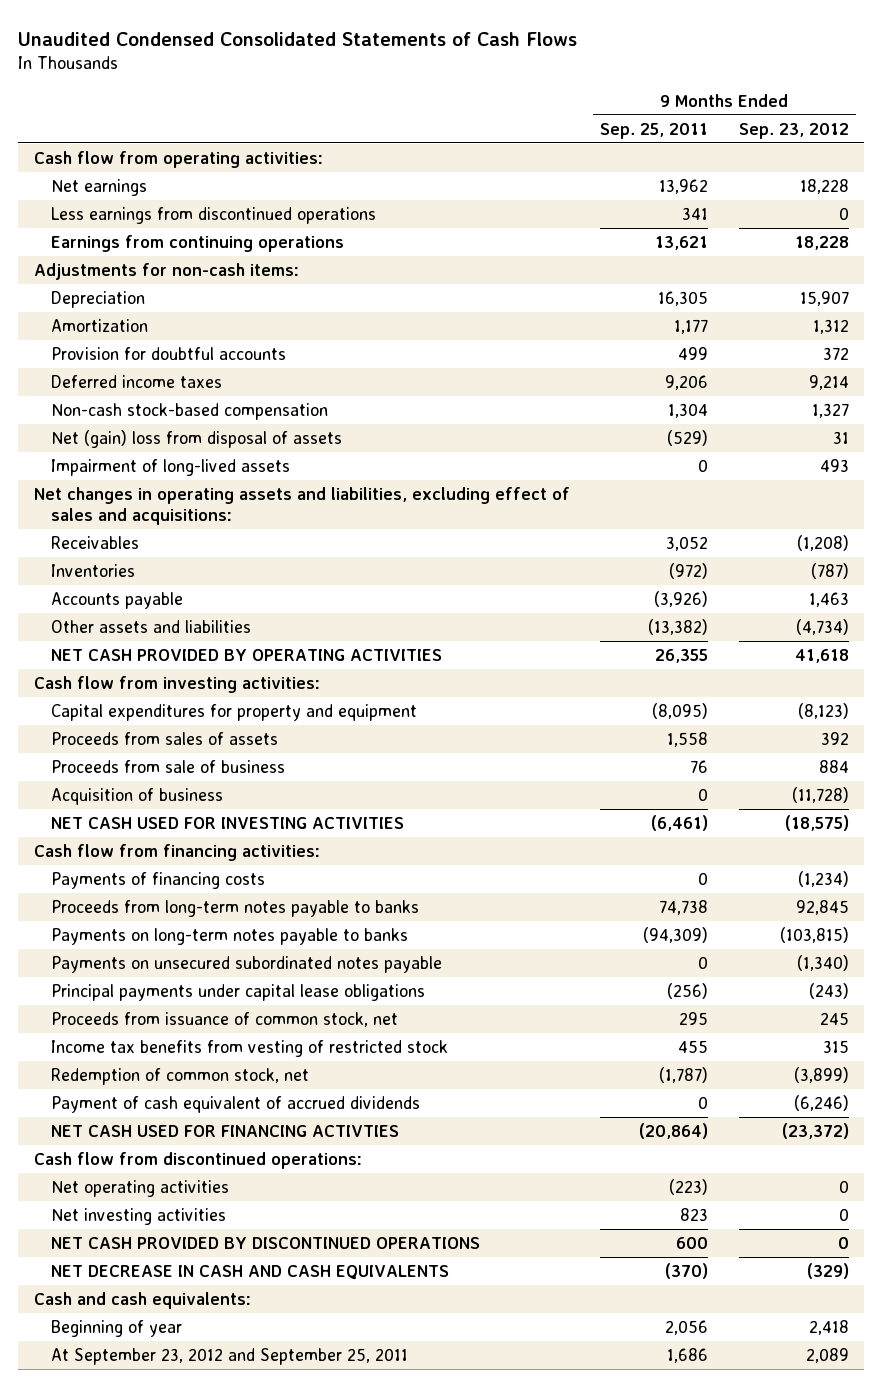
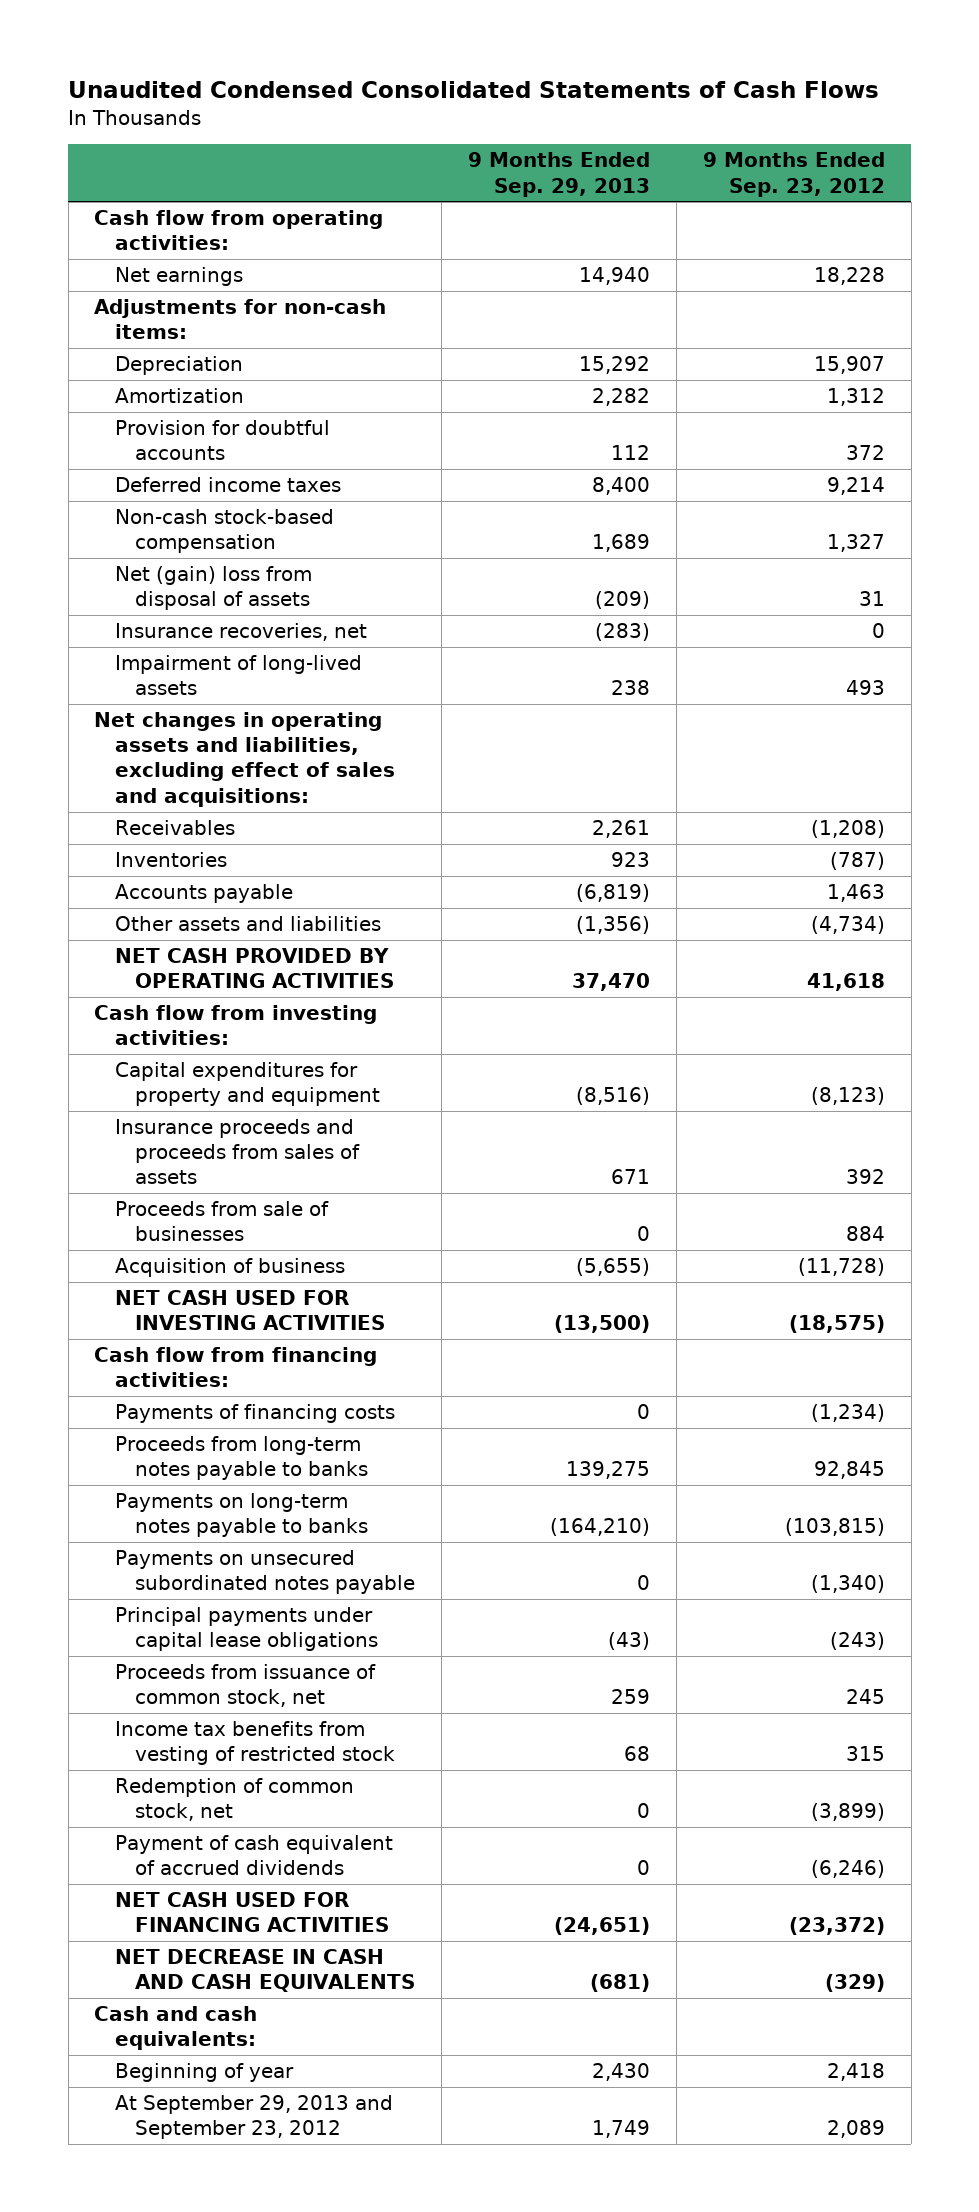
- | 9 Months Ended Sep. 25, 2011 | 9 Months Ended Sep. 23, 2012
+ | 9 Months Ended Sep. 29, 2013 | 9 Months Ended Sep. 23, 2012
- Less earnings from discontinued operations | 341 | 0
- Earnings from continuing operations | 13,621 | 18,228
+ Insurance recoveries, net | (283) | 0
- Proceeds from sales of assets | 1,558 | 392
- Proceeds from sale of business | 76 | 884
+ Insurance proceeds and proceeds from sales of assets | 671 | 392
+ Proceeds from sale of businesses | 0 | 884
- NET CASH USED FOR FINANCING ACTIVTIES | (20,864) | (23,372)
- Cash flow from discontinued operations:
- Net operating activities | (223) | 0
- Net investing activities | 823 | 0
- NET CASH PROVIDED BY DISCONTINUED OPERATIONS | 600 | 0
+ NET CASH USED FOR FINANCING ACTIVITIES | (24,651) | (23,372)
- At September 23, 2012 and September 25, 2011 | 1,686 | 2,089
+ At September 29, 2013 and September 23, 2012 | 1,749 | 2,089

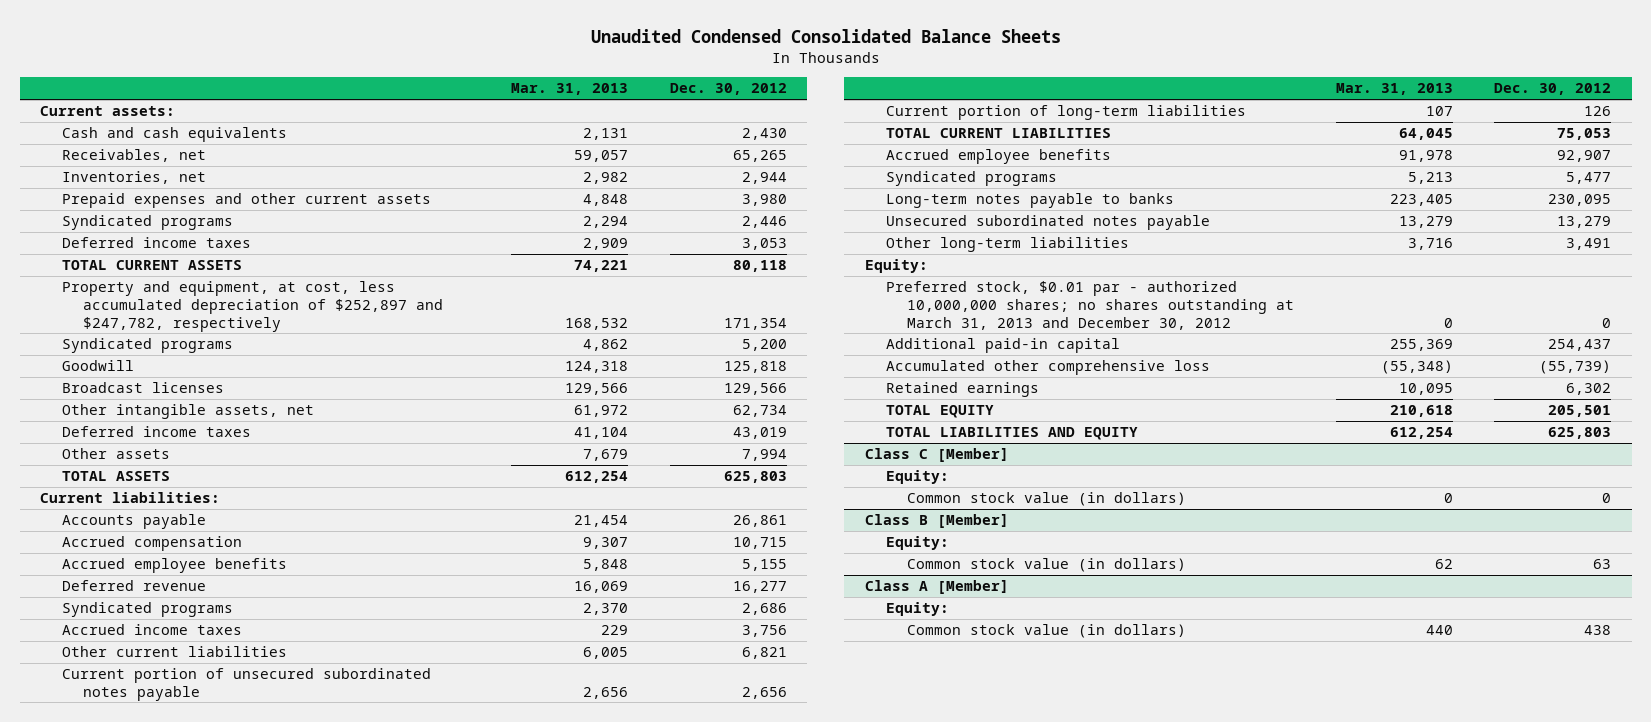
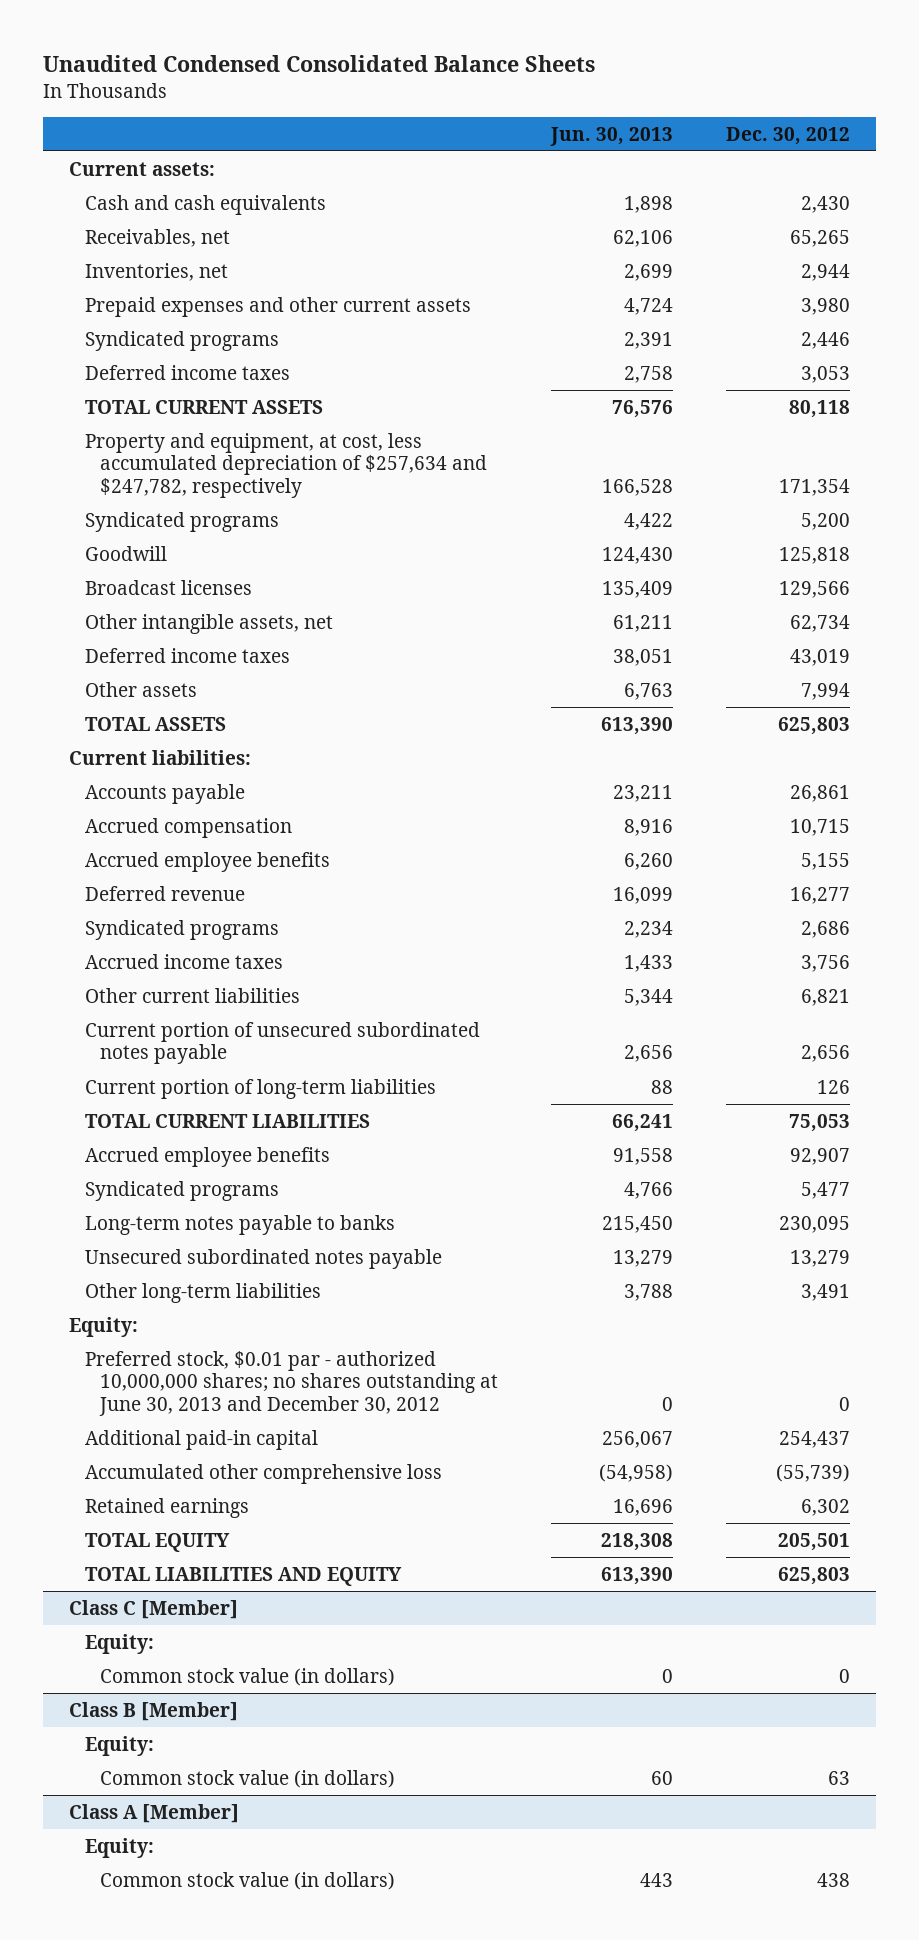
- | Mar. 31, 2013 | Dec. 30, 2012
+ | Jun. 30, 2013 | Dec. 30, 2012
- Property and equipment, at cost, less accumulated depreciation of $252,897 and $247,782, respectively | 168,532 | 171,354
+ Property and equipment, at cost, less accumulated depreciation of $257,634 and $247,782, respectively | 166,528 | 171,354
- Preferred stock, $0.01 par - authorized 10,000,000 shares; no shares outstanding at March 31, 2013 and December 30, 2012 | 0 | 0
+ Preferred stock, $0.01 par - authorized 10,000,000 shares; no shares outstanding at June 30, 2013 and December 30, 2012 | 0 | 0

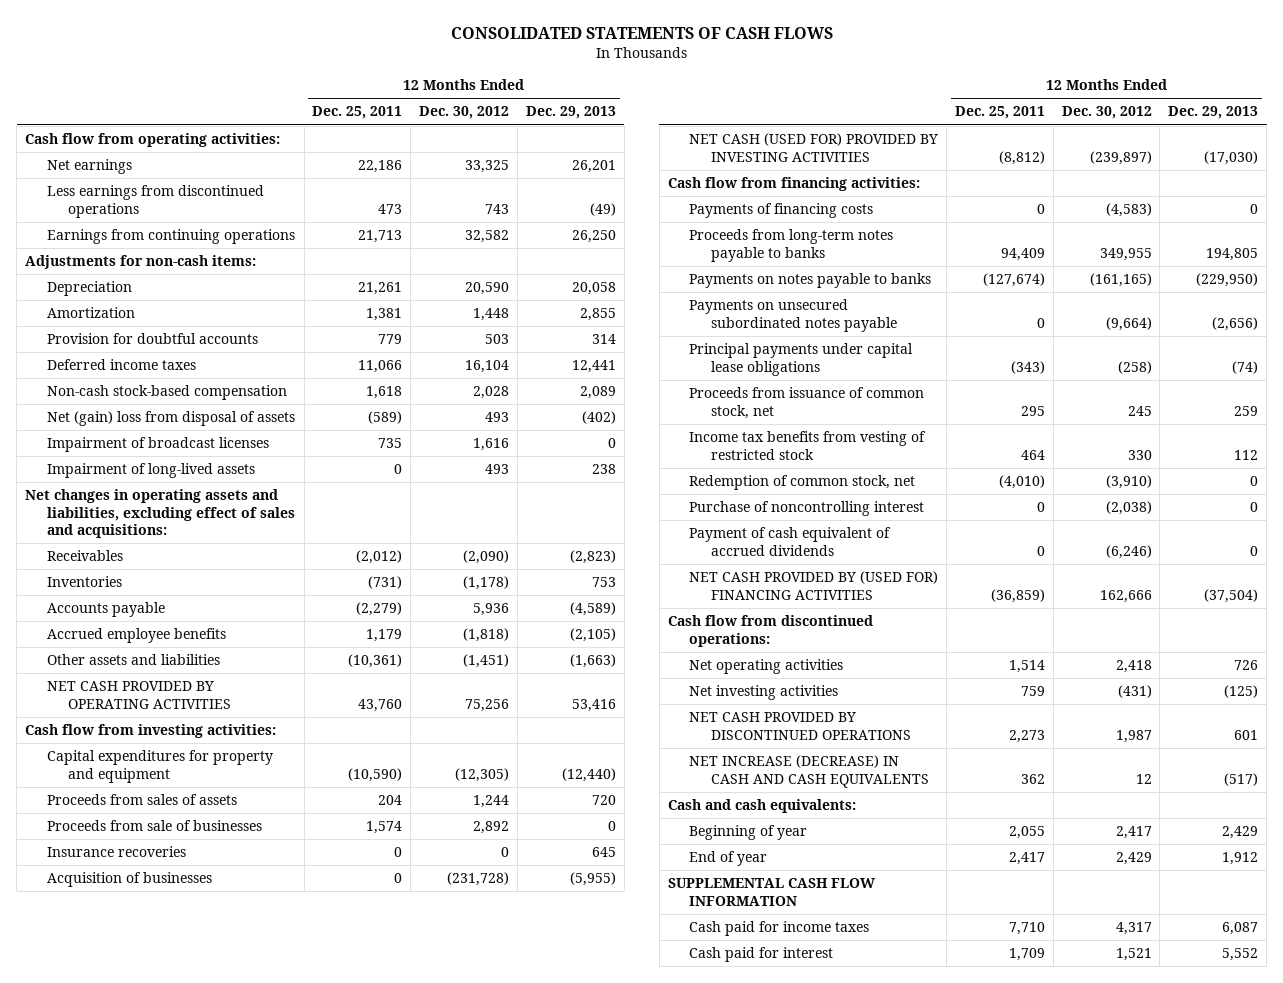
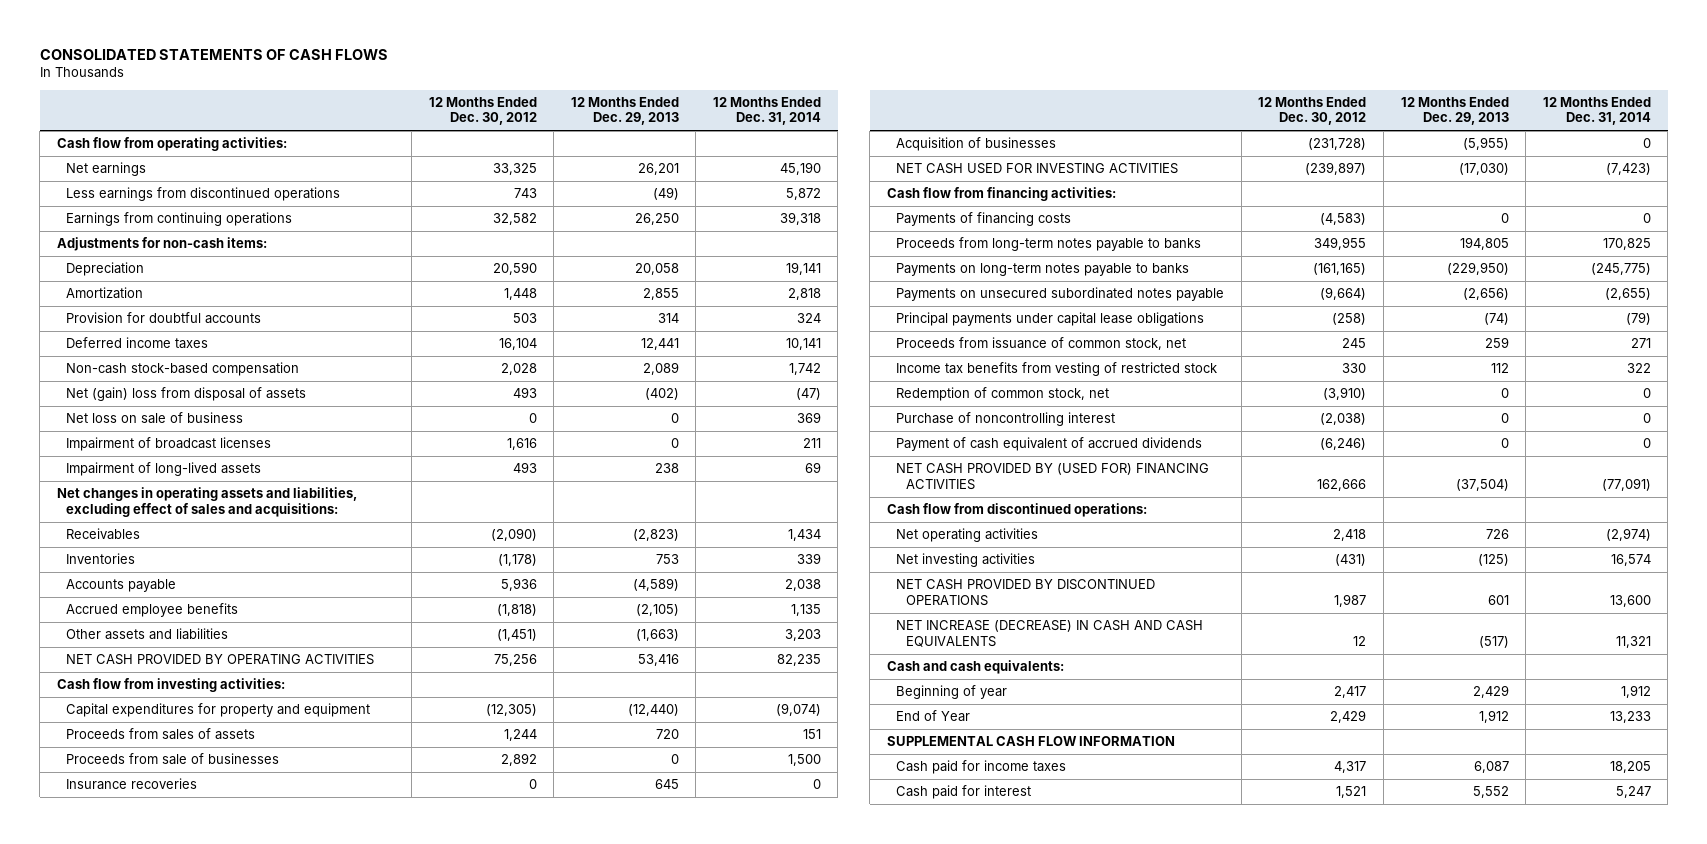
- | 12 Months Ended Dec. 25, 2011 | 12 Months Ended Dec. 30, 2012 | 12 Months Ended Dec. 29, 2013
+ | 12 Months Ended Dec. 30, 2012 | 12 Months Ended Dec. 29, 2013 | 12 Months Ended Dec. 31, 2014
+ Net loss on sale of business | 0 | 0 | 369
- NET CASH (USED FOR) PROVIDED BY INVESTING ACTIVITIES | (8,812) | (239,897) | (17,030)
+ NET CASH USED FOR INVESTING ACTIVITIES | (239,897) | (17,030) | (7,423)
- Payments on notes payable to banks | (127,674) | (161,165) | (229,950)
+ Payments on long-term notes payable to banks | (161,165) | (229,950) | (245,775)
- End of year | 2,417 | 2,429 | 1,912
+ End of Year | 2,429 | 1,912 | 13,233

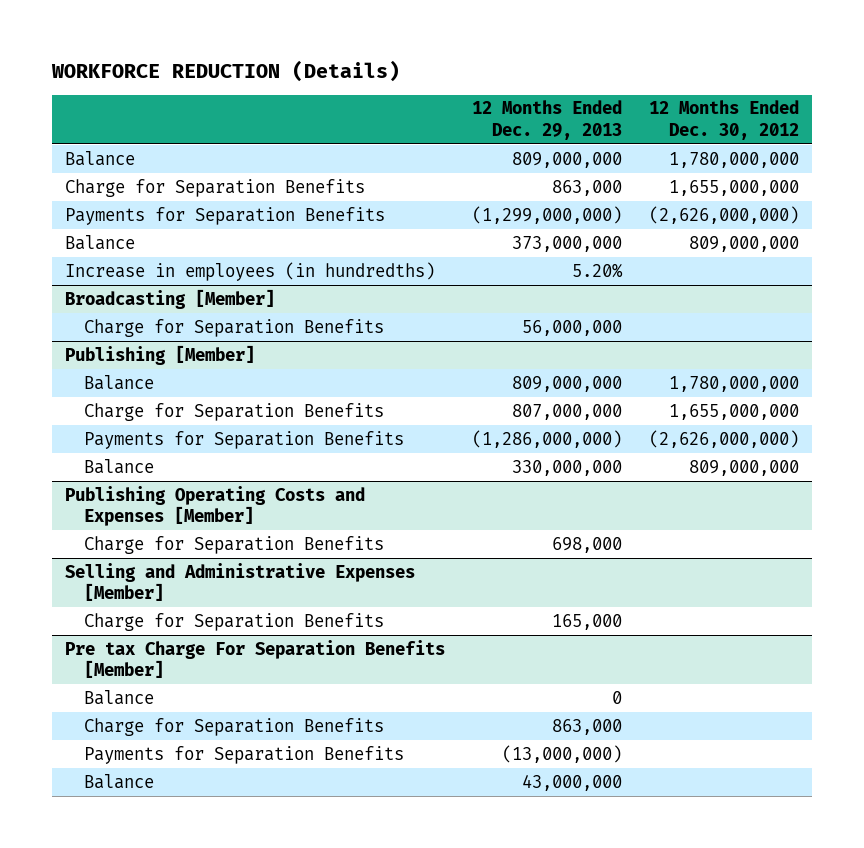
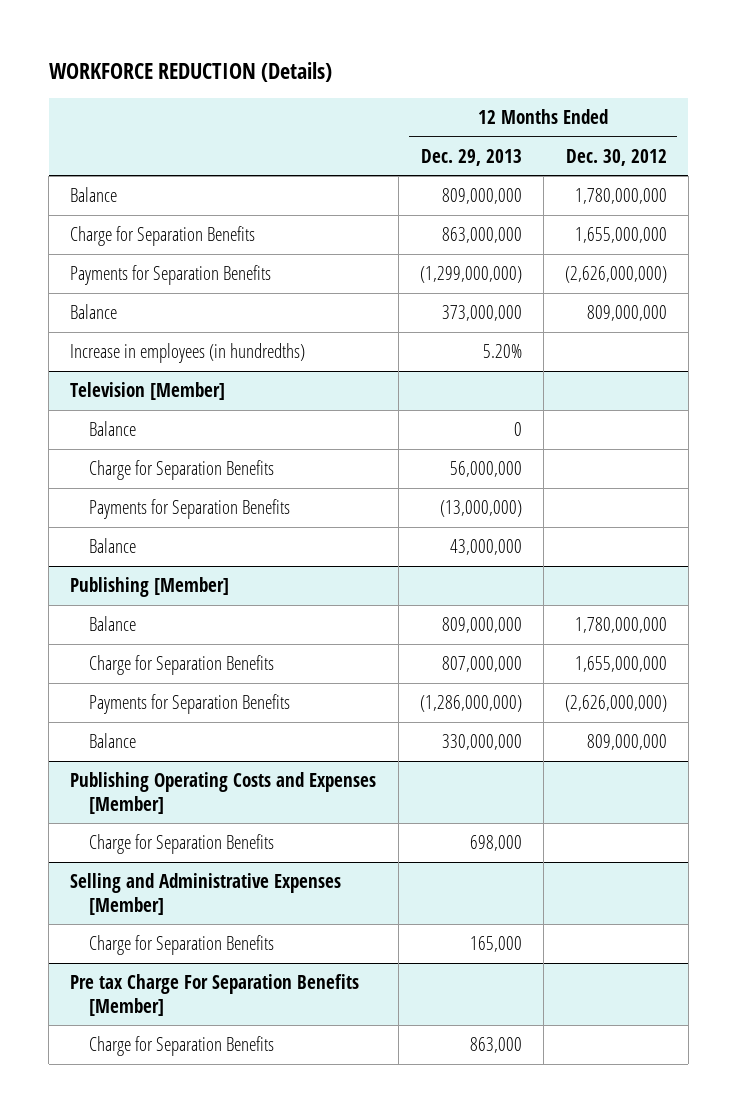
- Charge for Separation Benefits | 863,000 | 1,655,000,000
+ Charge for Separation Benefits | 863,000,000 | 1,655,000,000
- Broadcasting [Member]
+ Television [Member]
+ Balance | 0 |
+ Payments for Separation Benefits | (13,000,000) |
+ Balance | 43,000,000 |
@ Pre tax Charge For Separation Benefits [Member]
- Balance | 0 |
- Payments for Separation Benefits | (13,000,000) |
- Balance | 43,000,000 |

